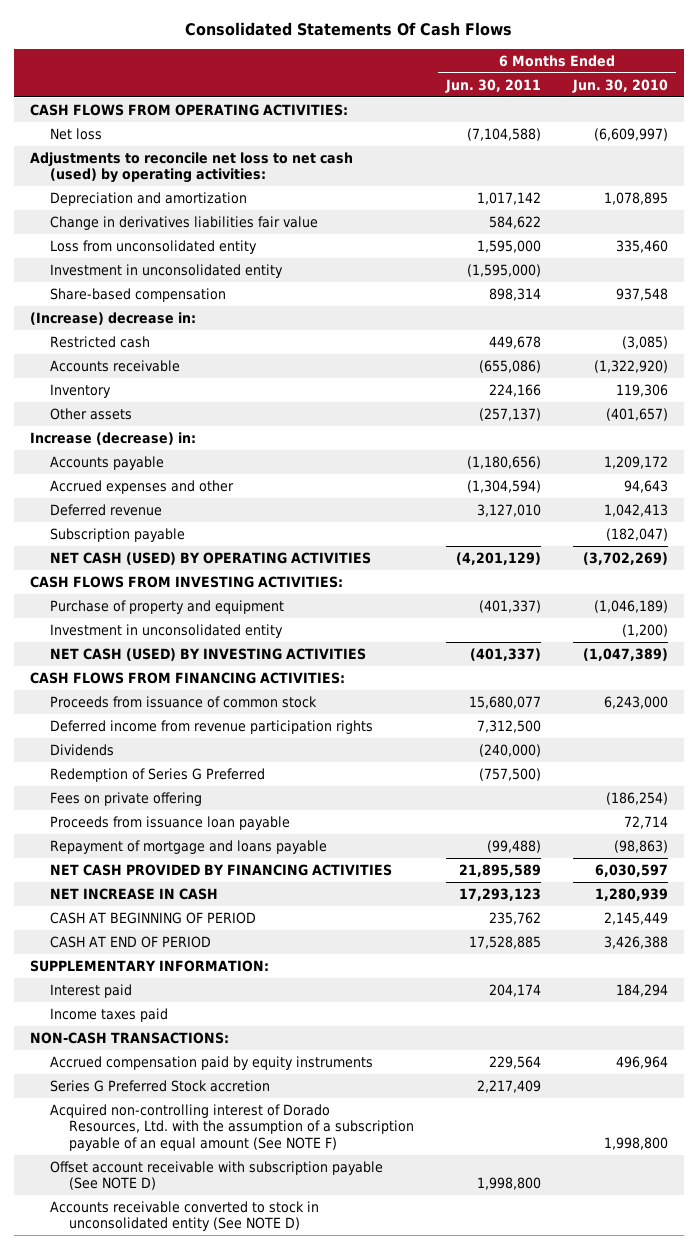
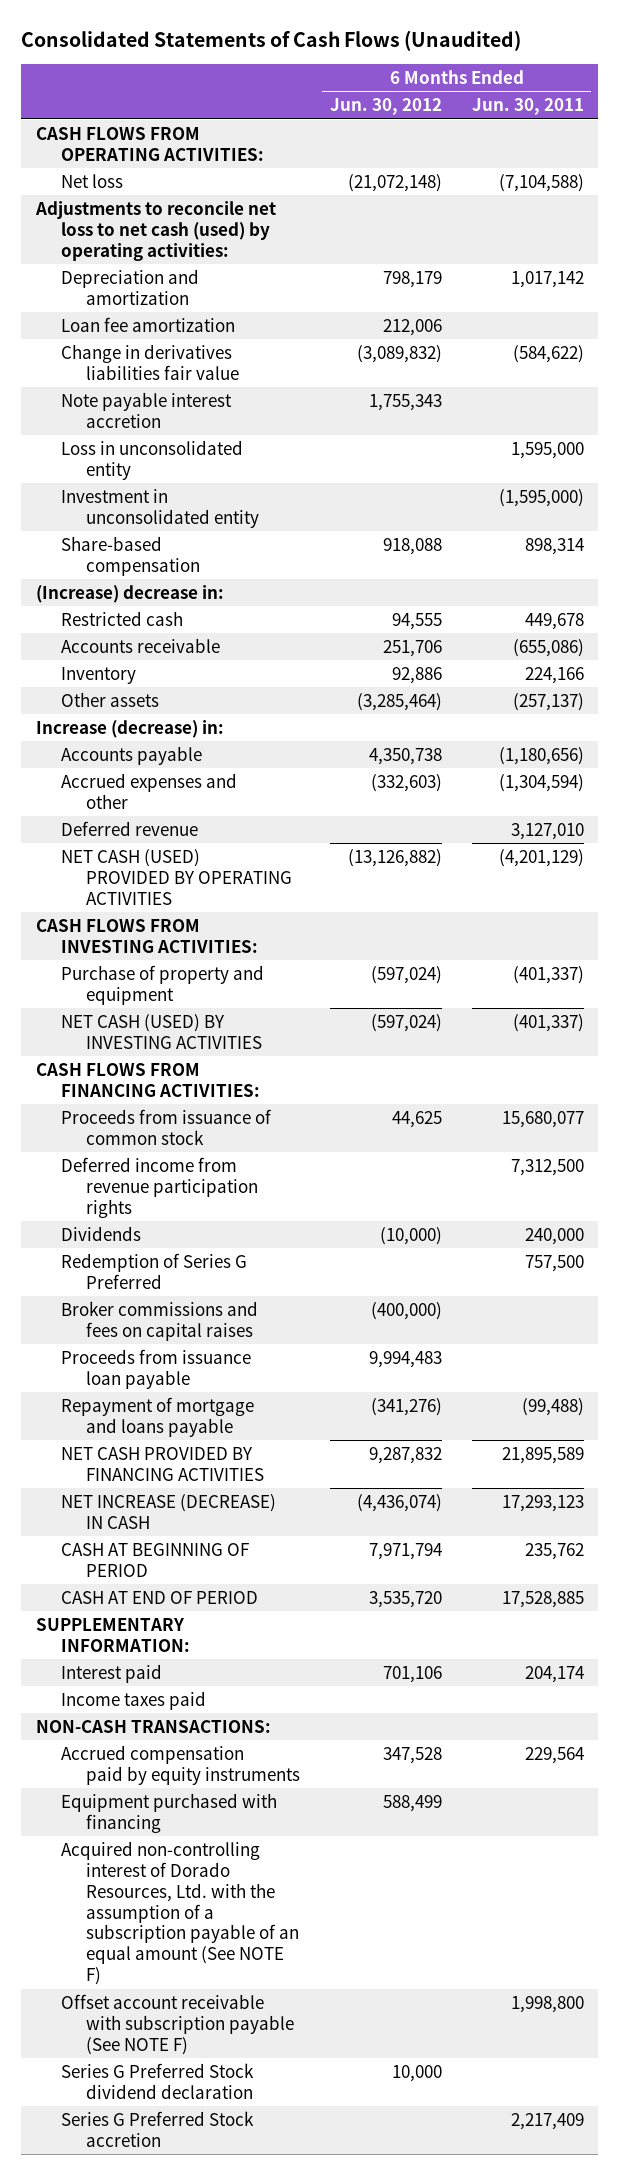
- Consolidated Statements Of Cash Flows
+ Consolidated Statements of Cash Flows (Unaudited)
- | 6 Months Ended Jun. 30, 2011 | 6 Months Ended Jun. 30, 2010
+ | 6 Months Ended Jun. 30, 2012 | 6 Months Ended Jun. 30, 2011
- Change in derivatives liabilities fair value | 584,622 |
- Loss from unconsolidated entity | 1,595,000 | 335,460
+ Loan fee amortization | 212,006 |
+ Change in derivatives liabilities fair value | (3,089,832) | (584,622)
+ Note payable interest accretion | 1,755,343 |
+ Loss in unconsolidated entity | | 1,595,000
- Subscription payable | | (182,047)
- NET CASH (USED) BY OPERATING ACTIVITIES | (4,201,129) | (3,702,269)
+ NET CASH (USED) PROVIDED BY OPERATING ACTIVITIES | (13,126,882) | (4,201,129)
- Investment in unconsolidated entity | | (1,200)
- Dividends | (240,000) |
- Redemption of Series G Preferred | (757,500) |
- Fees on private offering | | (186,254)
+ Dividends | (10,000) | 240,000
+ Redemption of Series G Preferred | | 757,500
+ Broker commissions and fees on capital raises | (400,000) |
- NET INCREASE IN CASH | 17,293,123 | 1,280,939
+ NET INCREASE (DECREASE) IN CASH | (4,436,074) | 17,293,123
+ Equipment purchased with financing | 588,499 |
- Offset account receivable with subscription payable (See NOTE D) | 1,998,800 |
- Accounts receivable converted to stock in unconsolidated entity (See NOTE D)
+ Offset account receivable with subscription payable (See NOTE F) | | 1,998,800
+ Series G Preferred Stock dividend declaration | 10,000 |
moved down: Series G Preferred Stock accretion | | 2,217,409

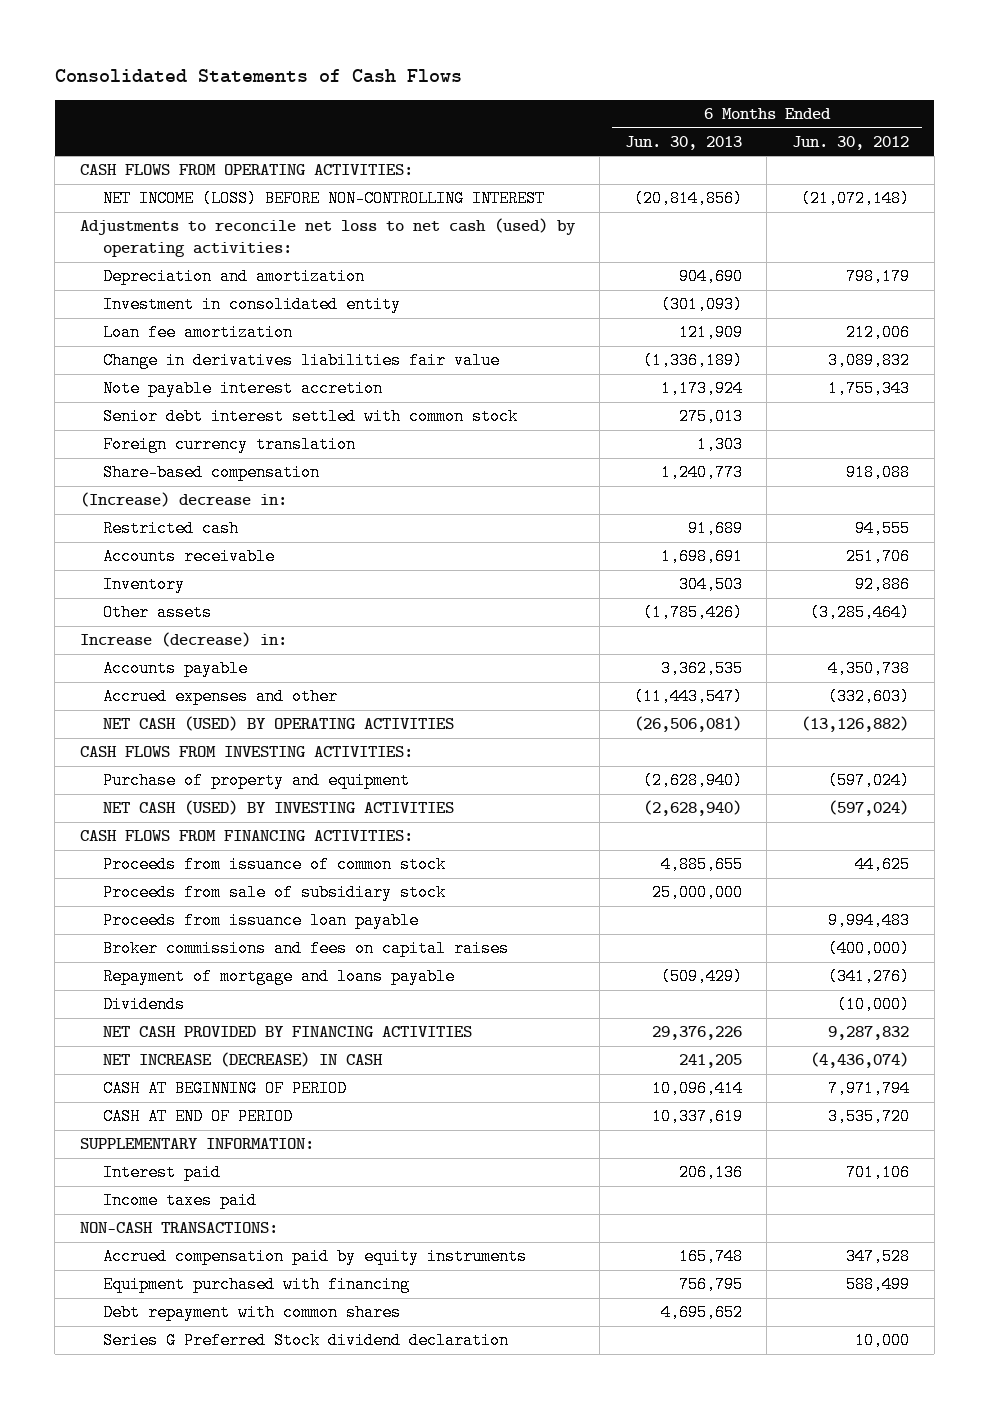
- Consolidated Statements of Cash Flows (Unaudited)
+ Consolidated Statements of Cash Flows
- | 6 Months Ended Jun. 30, 2012 | 6 Months Ended Jun. 30, 2011
+ | 6 Months Ended Jun. 30, 2013 | 6 Months Ended Jun. 30, 2012
- Net loss | (21,072,148) | (7,104,588)
+ NET INCOME (LOSS) BEFORE NON-CONTROLLING INTEREST | (20,814,856) | (21,072,148)
+ Investment in consolidated entity | (301,093) |
- Change in derivatives liabilities fair value | (3,089,832) | (584,622)
+ Change in derivatives liabilities fair value | (1,336,189) | 3,089,832
- Loss in unconsolidated entity | | 1,595,000
- Investment in unconsolidated entity | | (1,595,000)
+ Senior debt interest settled with common stock | 275,013 |
+ Foreign currency translation | 1,303 |
- Deferred revenue | | 3,127,010
- NET CASH (USED) PROVIDED BY OPERATING ACTIVITIES | (13,126,882) | (4,201,129)
+ NET CASH (USED) BY OPERATING ACTIVITIES | (26,506,081) | (13,126,882)
- Deferred income from revenue participation rights | | 7,312,500
- Redemption of Series G Preferred | | 757,500
+ Proceeds from sale of subsidiary stock | 25,000,000 |
moved down: Broker commissions and fees on capital raises | | (400,000)
moved down: Dividends | | (10,000)
- Acquired non-controlling interest of Dorado Resources, Ltd. with the assumption of a subscription payable of an equal amount (See NOTE F)
- Offset account receivable with subscription payable (See NOTE F) | | 1,998,800
+ Debt repayment with common shares | 4,695,652 |
- Series G Preferred Stock accretion | | 2,217,409

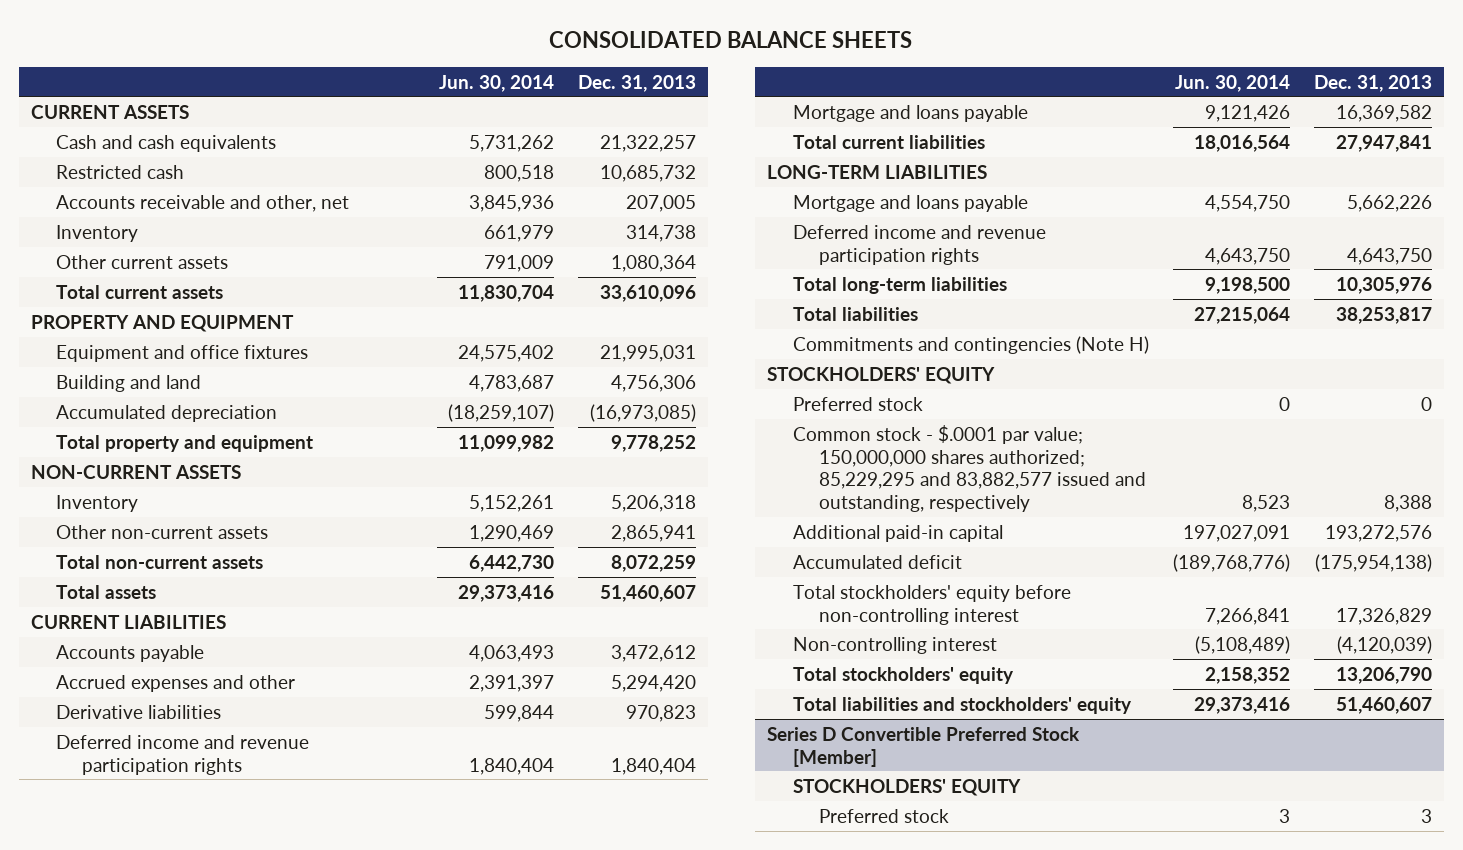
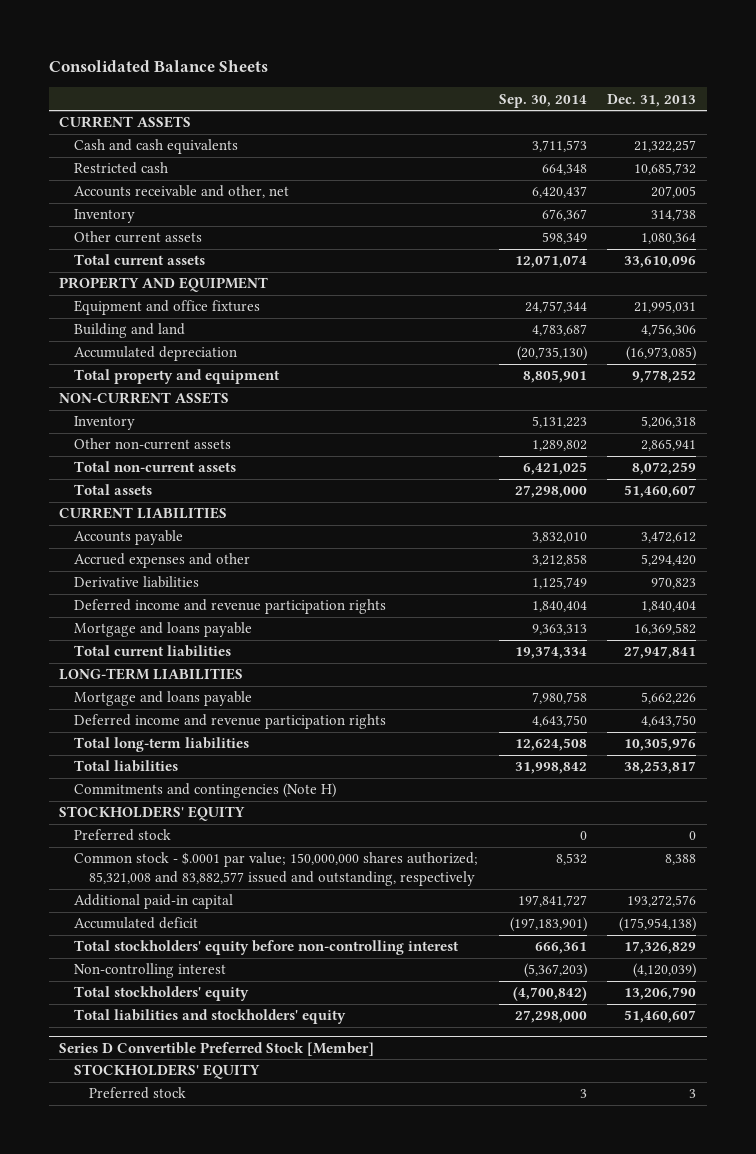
- CONSOLIDATED BALANCE SHEETS
+ Consolidated Balance Sheets
- | Jun. 30, 2014 | Dec. 31, 2013
+ | Sep. 30, 2014 | Dec. 31, 2013
- Common stock - $.0001 par value; 150,000,000 shares authorized; 85,229,295 and 83,882,577 issued and outstanding, respectively | 8,523 | 8,388
+ Common stock - $.0001 par value; 150,000,000 shares authorized; 85,321,008 and 83,882,577 issued and outstanding, respectively | 8,532 | 8,388

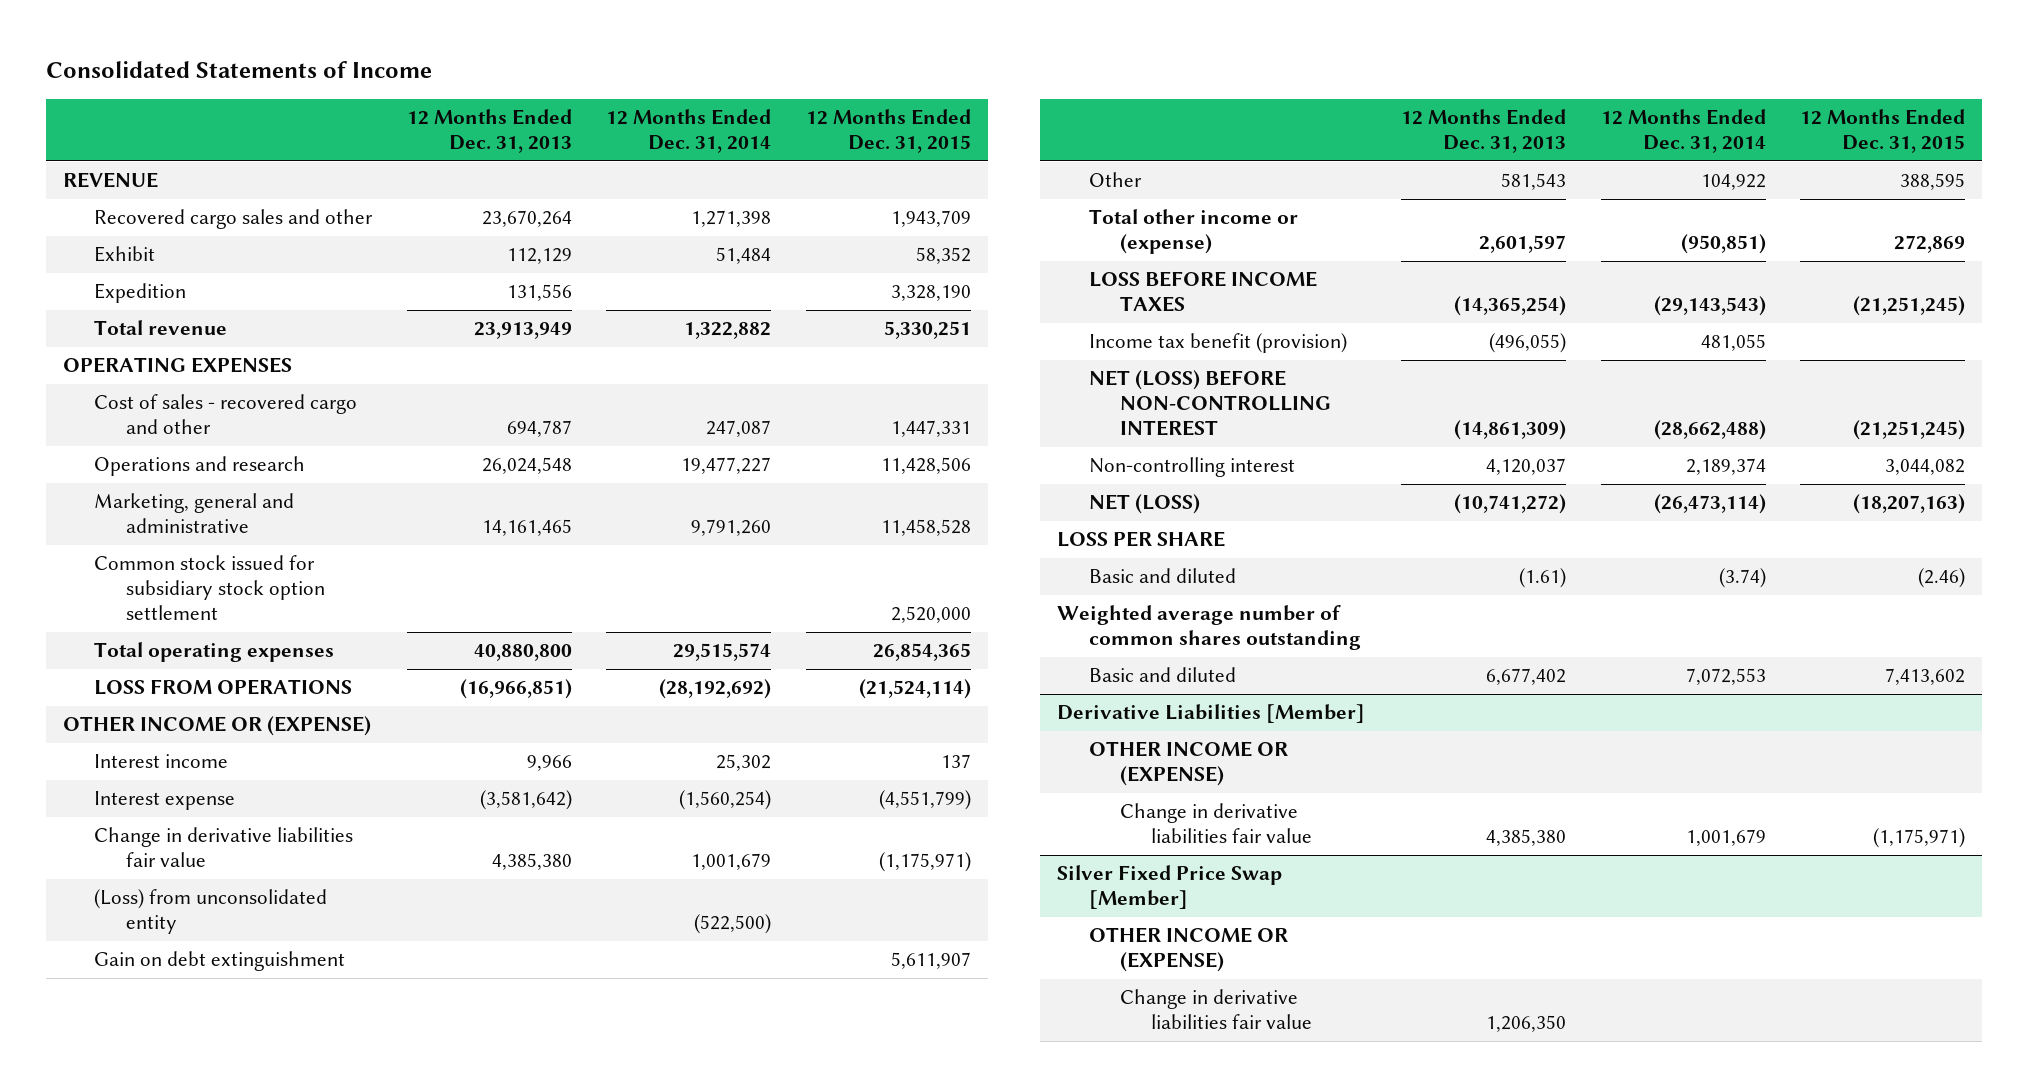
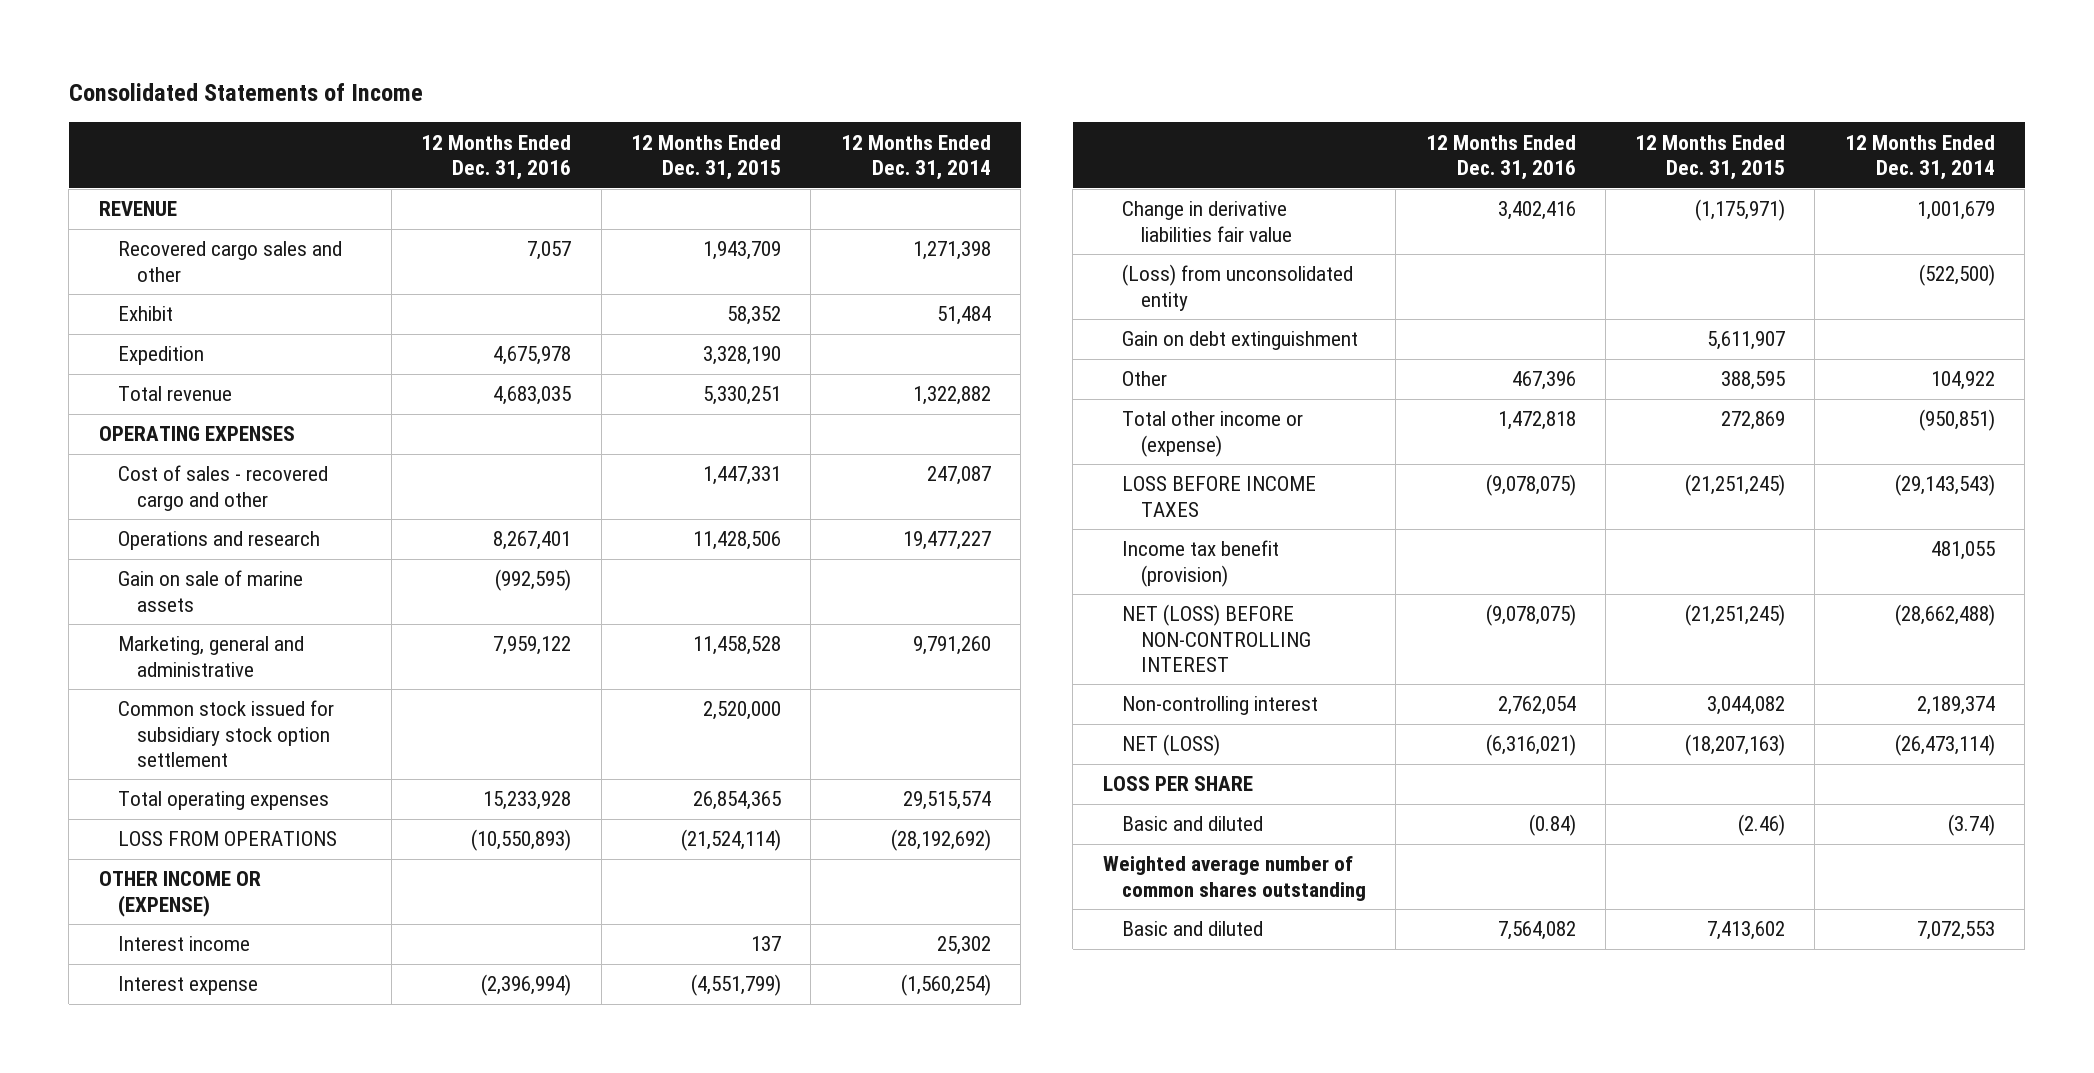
- | 12 Months Ended Dec. 31, 2013 | 12 Months Ended Dec. 31, 2014 | 12 Months Ended Dec. 31, 2015
+ | 12 Months Ended Dec. 31, 2016 | 12 Months Ended Dec. 31, 2015 | 12 Months Ended Dec. 31, 2014
+ Gain on sale of marine assets | (992,595) | |
- Derivative Liabilities [Member]
- OTHER INCOME OR (EXPENSE)
- Change in derivative liabilities fair value | 4,385,380 | 1,001,679 | (1,175,971)
- Silver Fixed Price Swap [Member]
- OTHER INCOME OR (EXPENSE)
- Change in derivative liabilities fair value | 1,206,350 | |

